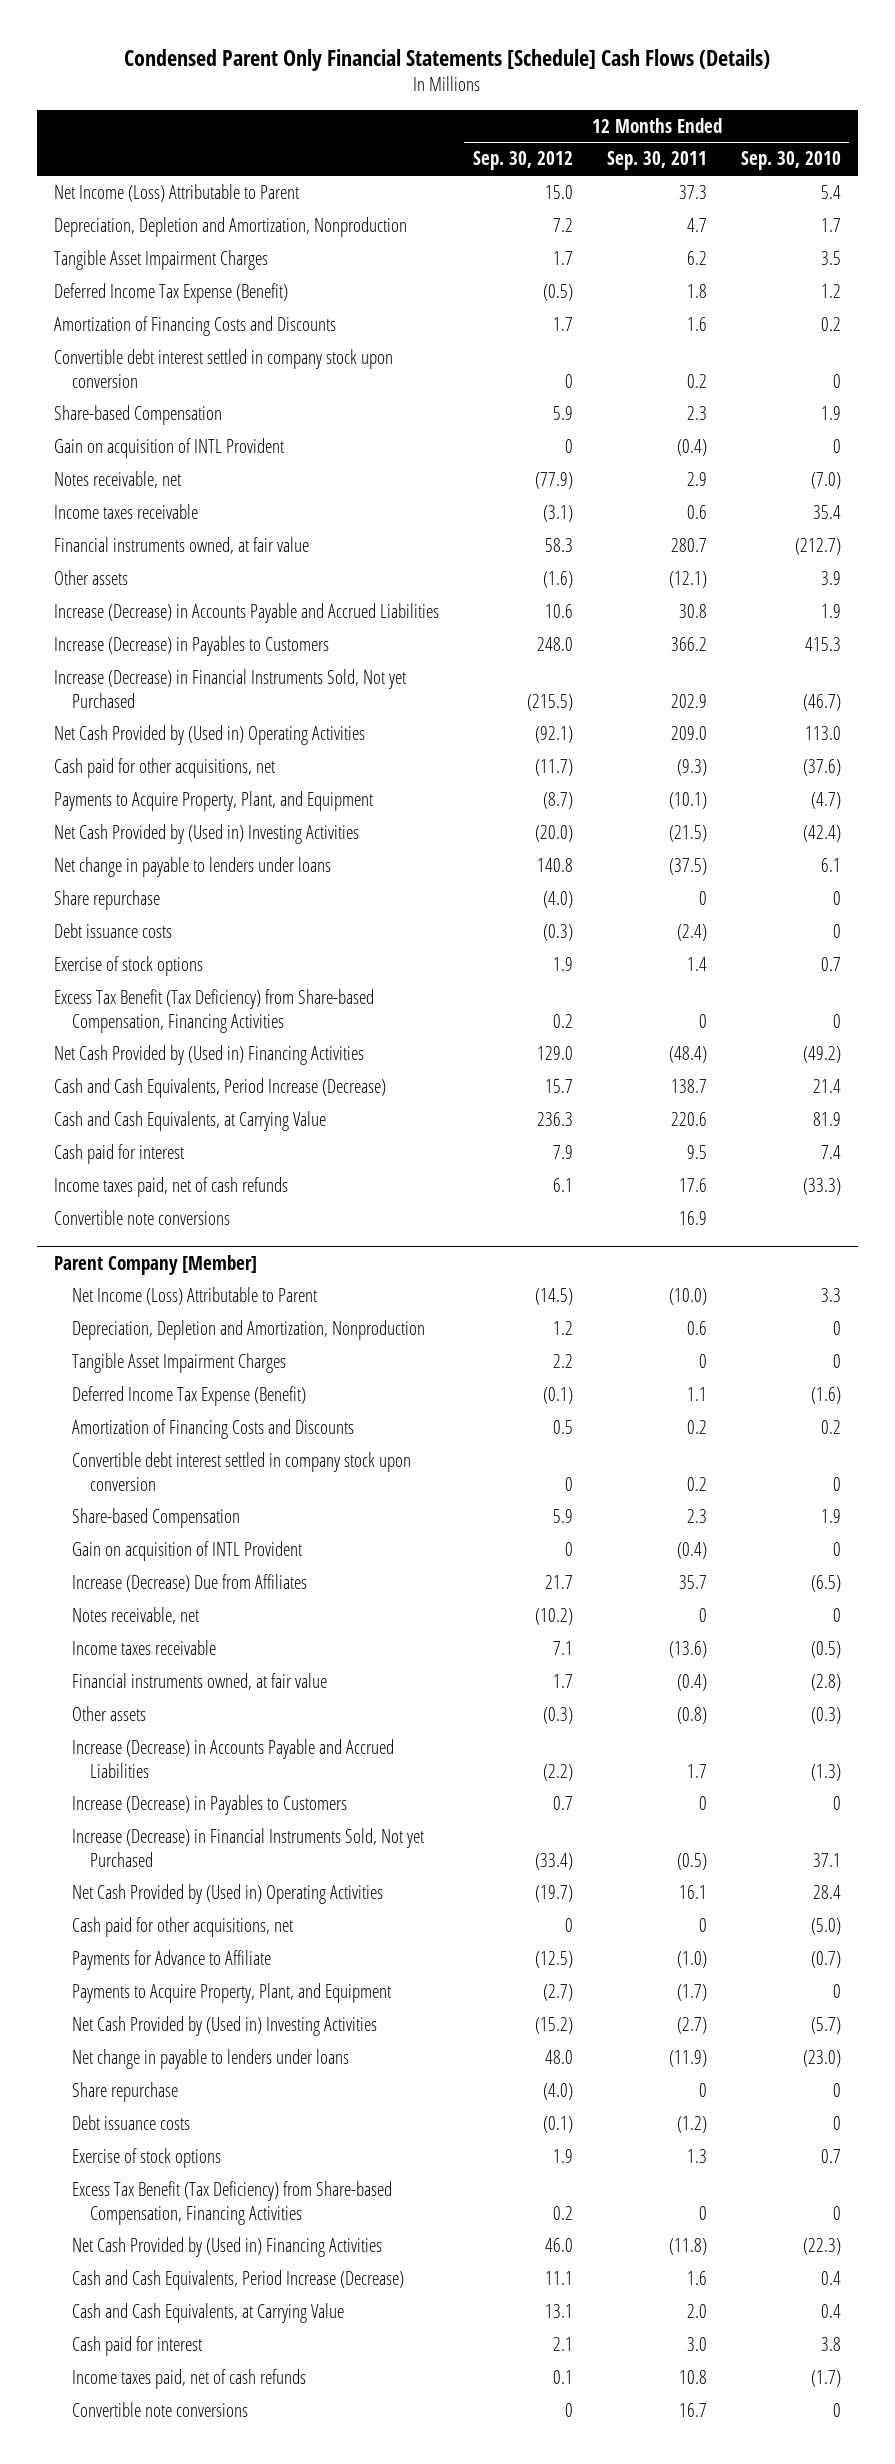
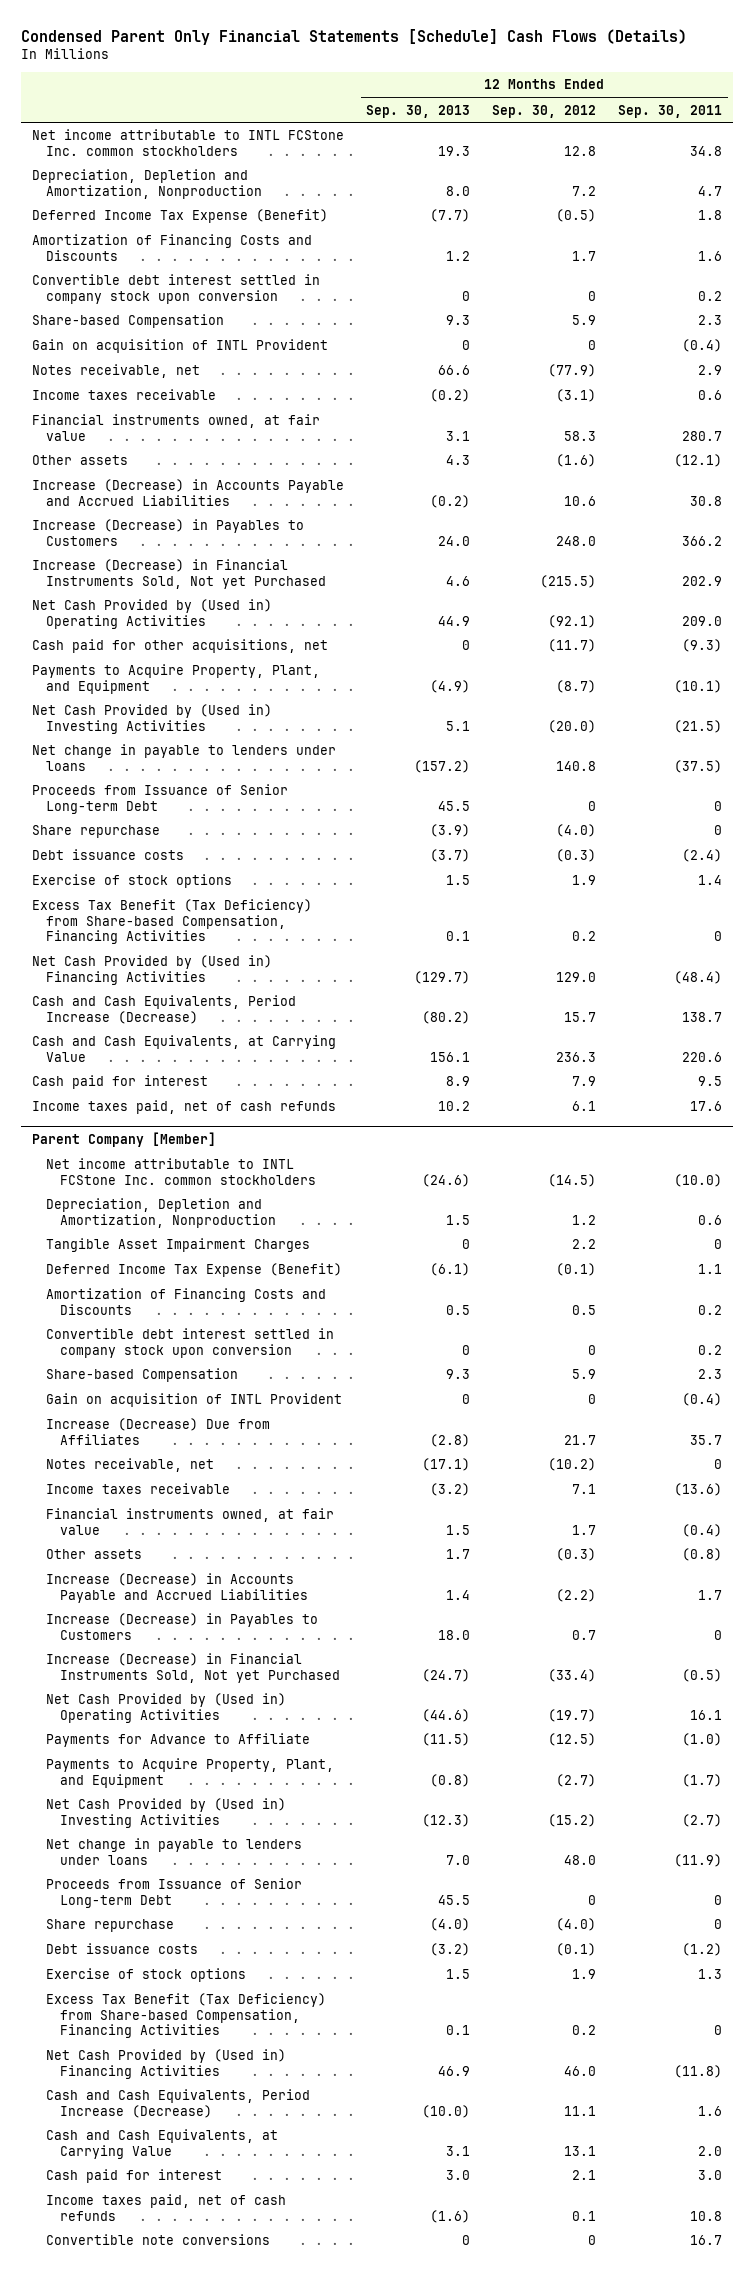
- | 12 Months Ended Sep. 30, 2012 | 12 Months Ended Sep. 30, 2011 | 12 Months Ended Sep. 30, 2010
+ | 12 Months Ended Sep. 30, 2013 | 12 Months Ended Sep. 30, 2012 | 12 Months Ended Sep. 30, 2011
- Net Income (Loss) Attributable to Parent | 15.0 | 37.3 | 5.4
+ Net income attributable to INTL FCStone Inc. common stockholders | 19.3 | 12.8 | 34.8
- Tangible Asset Impairment Charges | 1.7 | 6.2 | 3.5
+ Proceeds from Issuance of Senior Long-term Debt | 45.5 | 0 | 0
- Convertible note conversions | | 16.9 |
@ Parent Company [Member]
- Net Income (Loss) Attributable to Parent | (14.5) | (10.0) | 3.3
+ Net income attributable to INTL FCStone Inc. common stockholders | (24.6) | (14.5) | (10.0)
- Cash paid for other acquisitions, net | 0 | 0 | (5.0)
+ Proceeds from Issuance of Senior Long-term Debt | 45.5 | 0 | 0

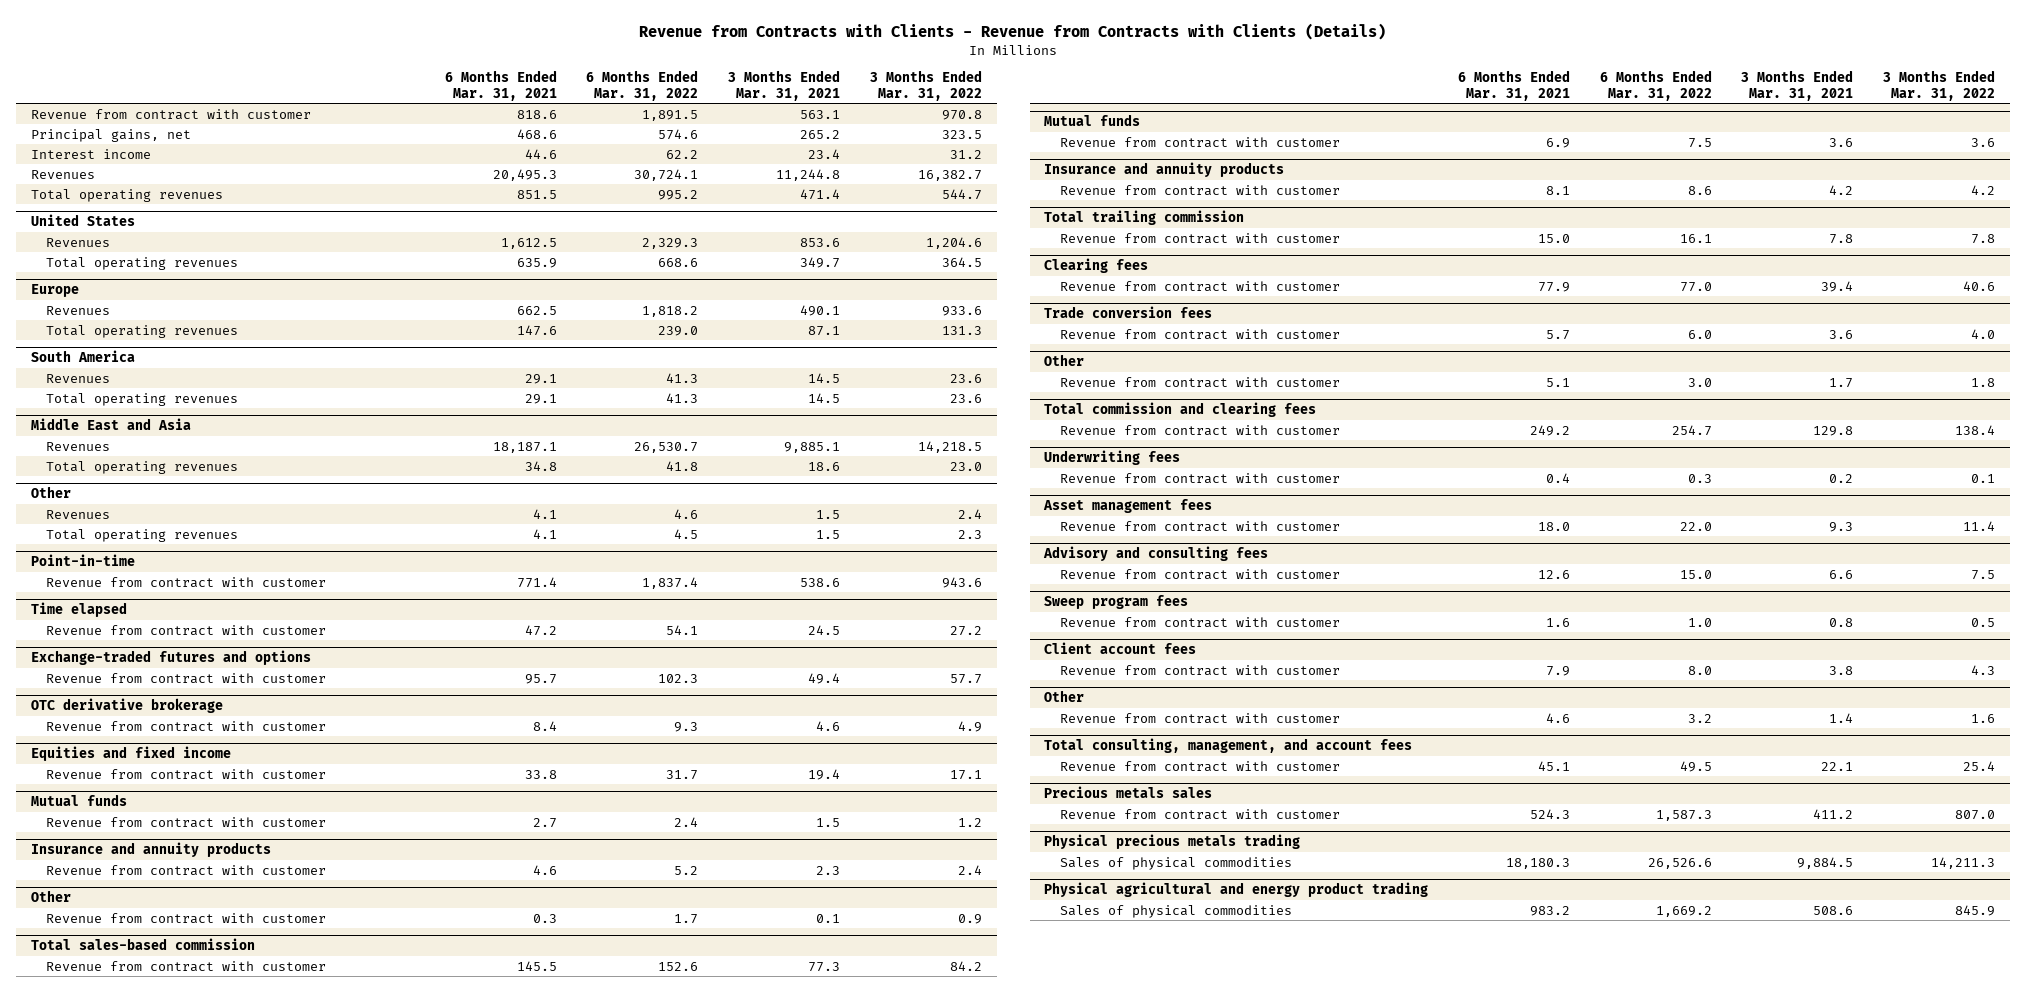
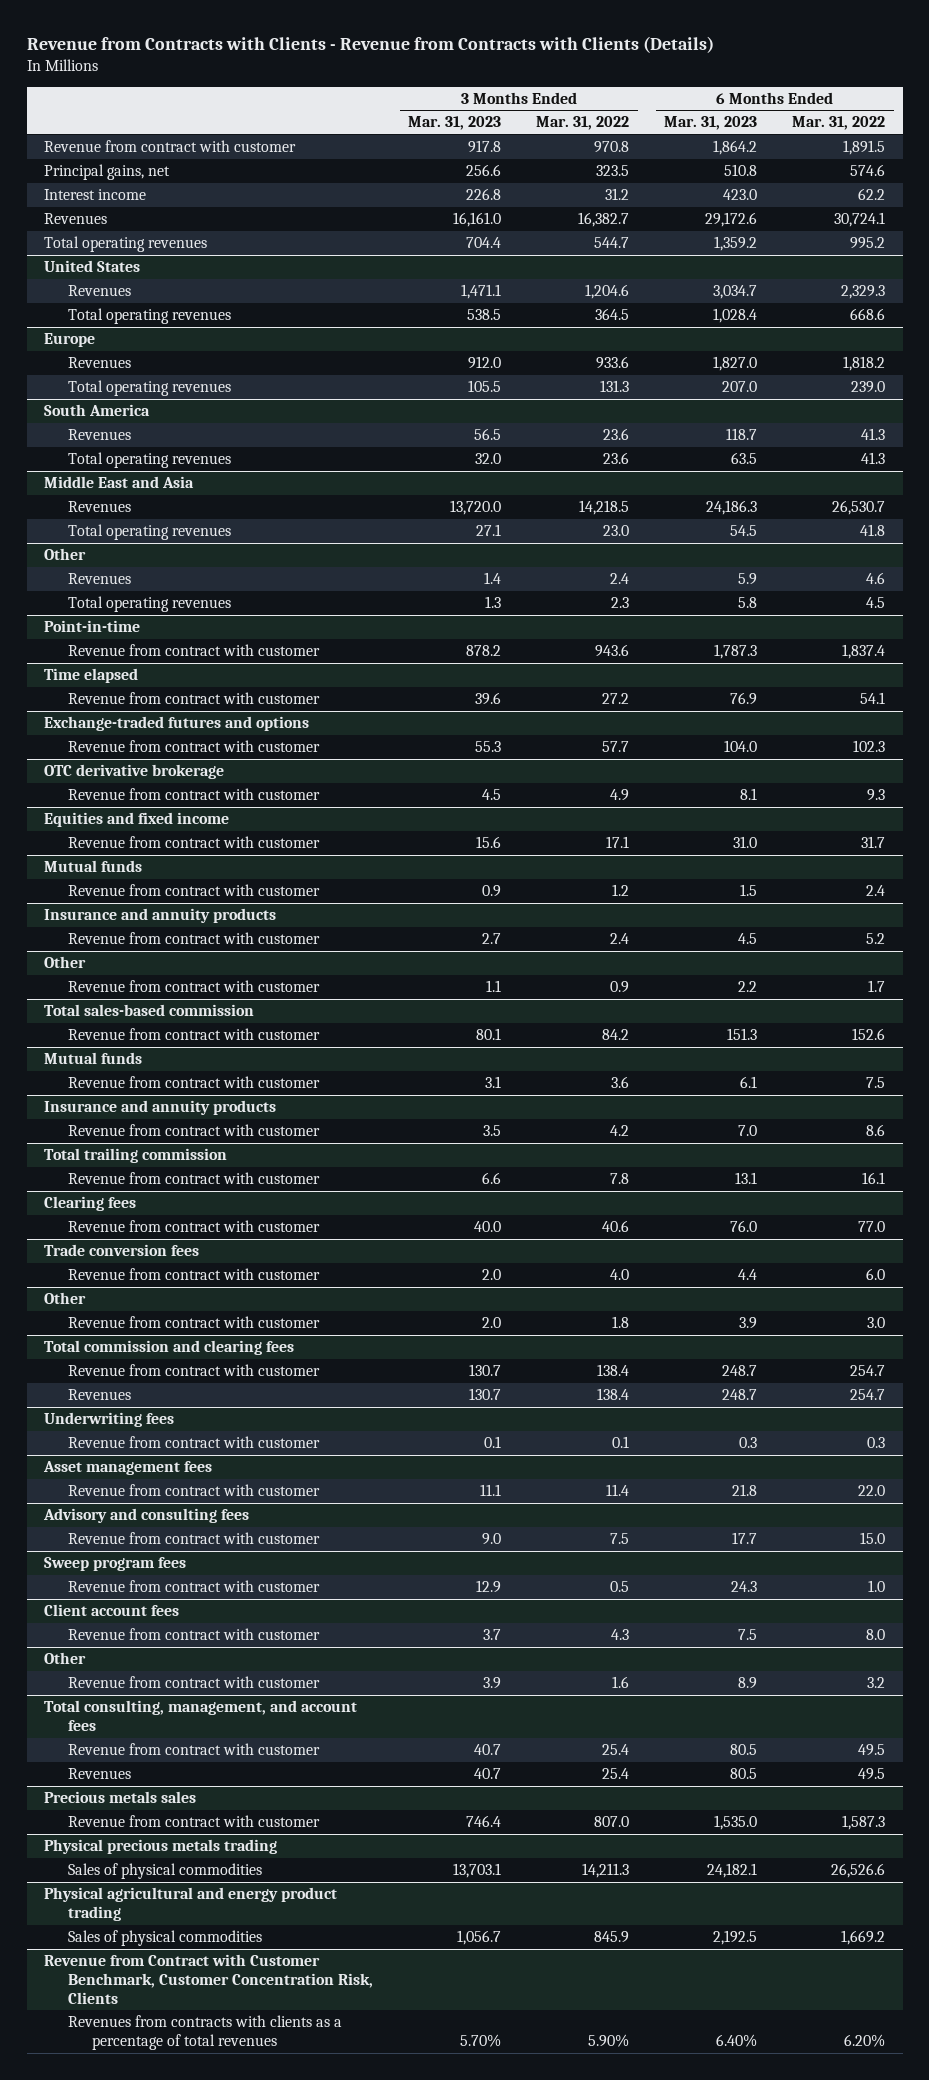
- | 6 Months Ended Mar. 31, 2021 | 6 Months Ended Mar. 31, 2022 | 3 Months Ended Mar. 31, 2021 | 3 Months Ended Mar. 31, 2022
+ | 3 Months Ended Mar. 31, 2023 | 3 Months Ended Mar. 31, 2022 | 6 Months Ended Mar. 31, 2023 | 6 Months Ended Mar. 31, 2022
@ Total commission and clearing fees
+ Revenues | 130.7 | 138.4 | 248.7 | 254.7
@ Total consulting, management, and account fees
+ Revenues | 40.7 | 25.4 | 80.5 | 49.5
+ Revenue from Contract with Customer Benchmark, Customer Concentration Risk, Clients
+ Revenues from contracts with clients as a percentage of total revenues | 5.70% | 5.90% | 6.40% | 6.20%

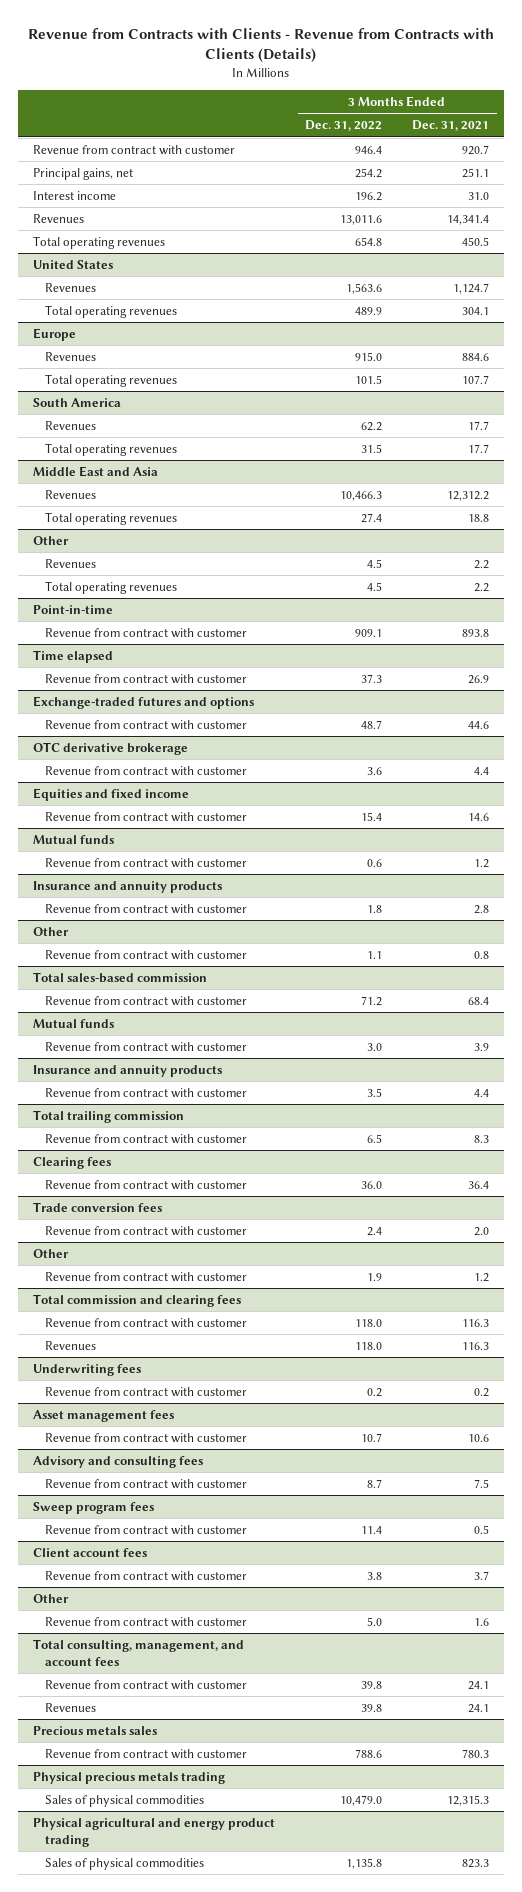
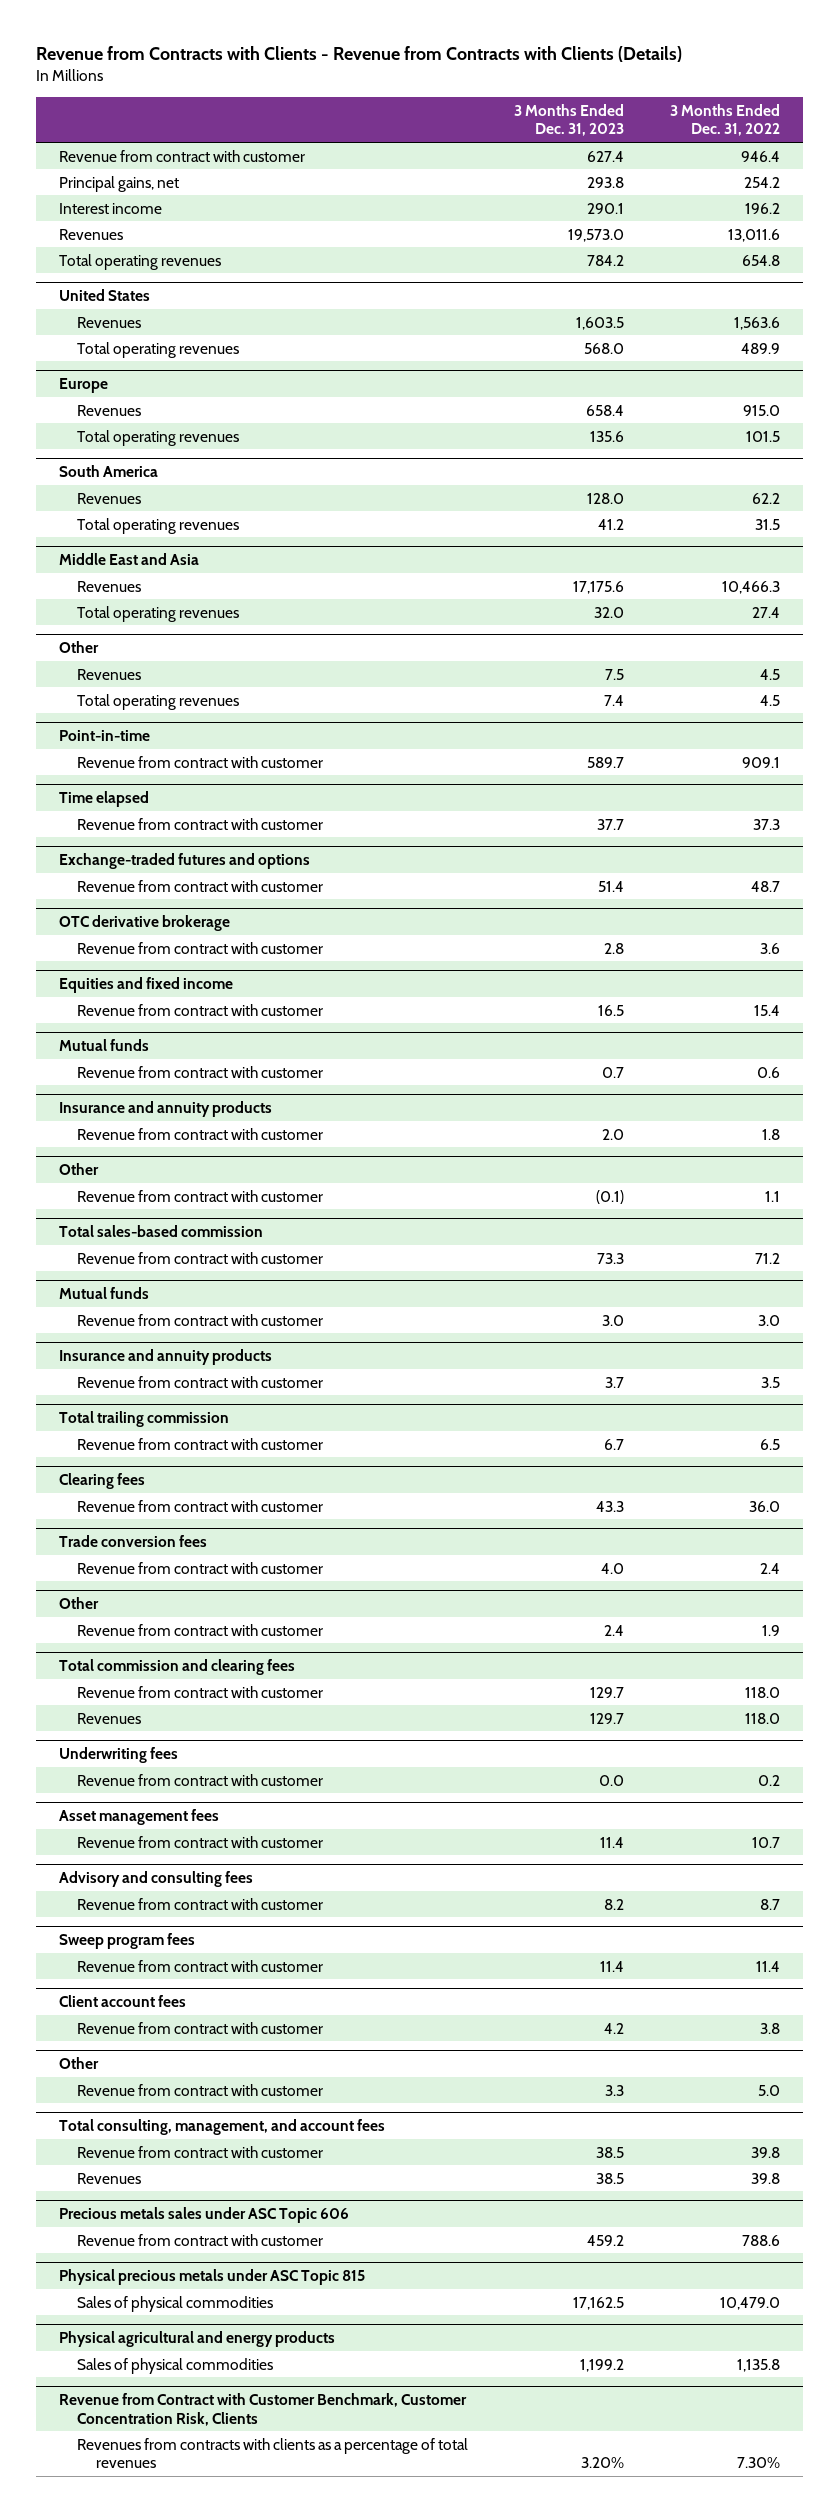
- | 3 Months Ended Dec. 31, 2022 | 3 Months Ended Dec. 31, 2021
+ | 3 Months Ended Dec. 31, 2023 | 3 Months Ended Dec. 31, 2022
- Precious metals sales
+ Precious metals sales under ASC Topic 606
- Physical precious metals trading
+ Physical precious metals under ASC Topic 815
- Physical agricultural and energy product trading
+ Physical agricultural and energy products
+ Revenue from Contract with Customer Benchmark, Customer Concentration Risk, Clients
+ Revenues from contracts with clients as a percentage of total revenues | 3.20% | 7.30%

